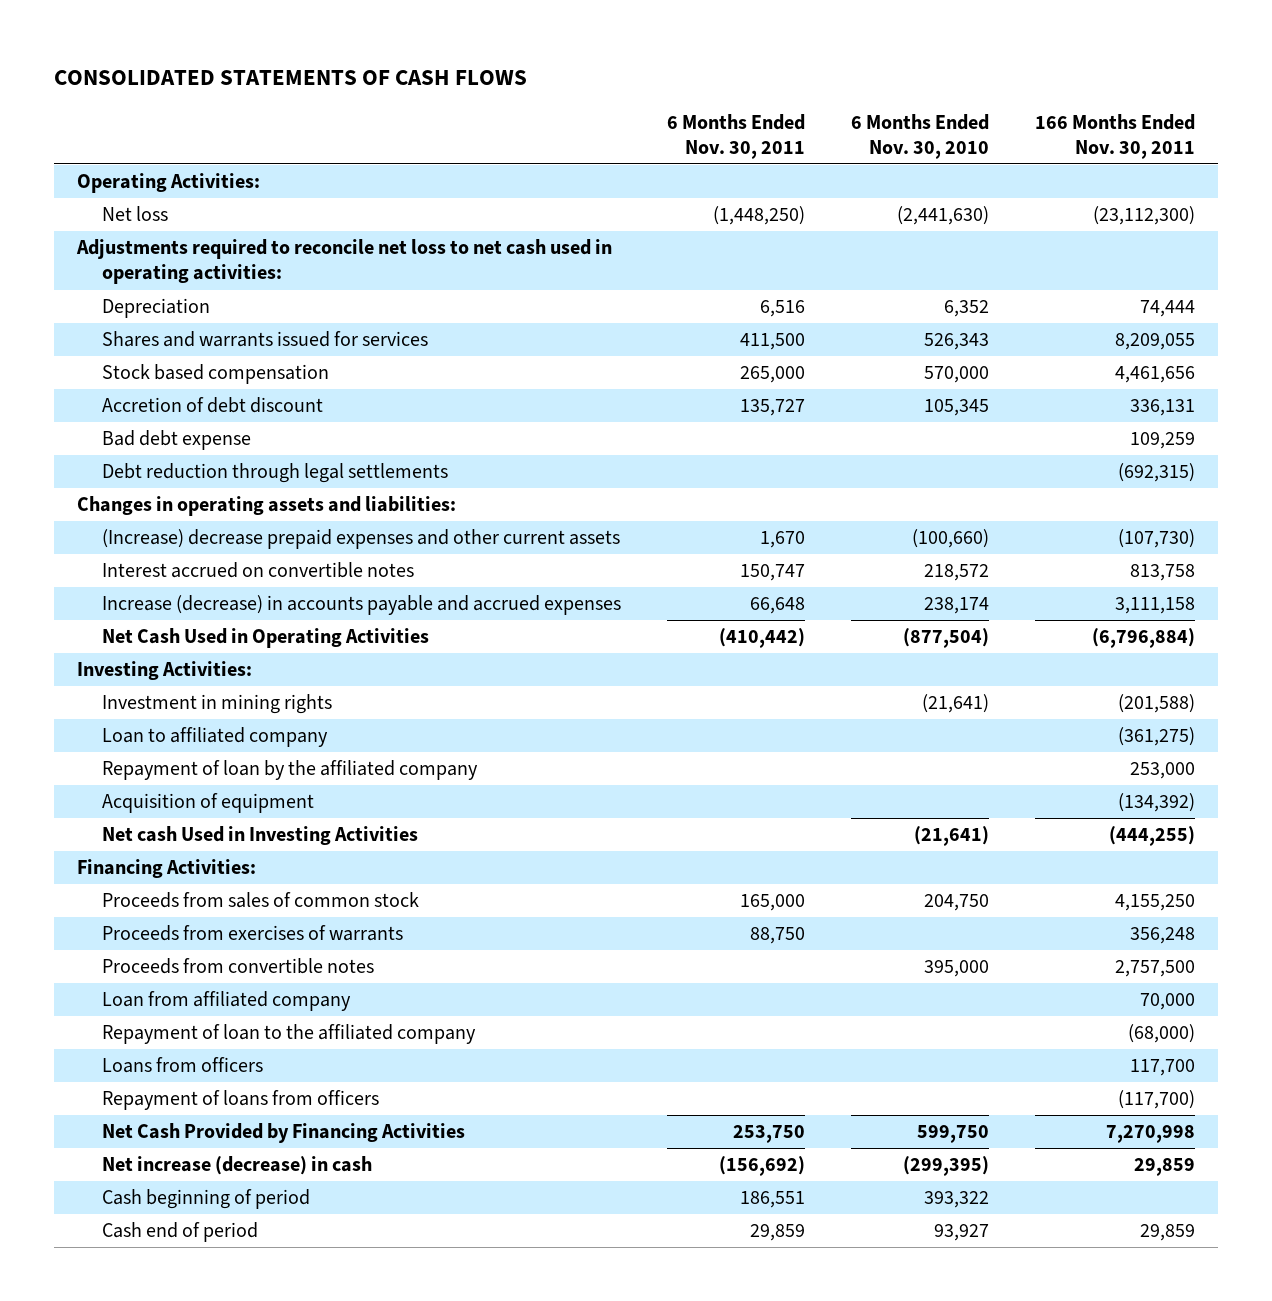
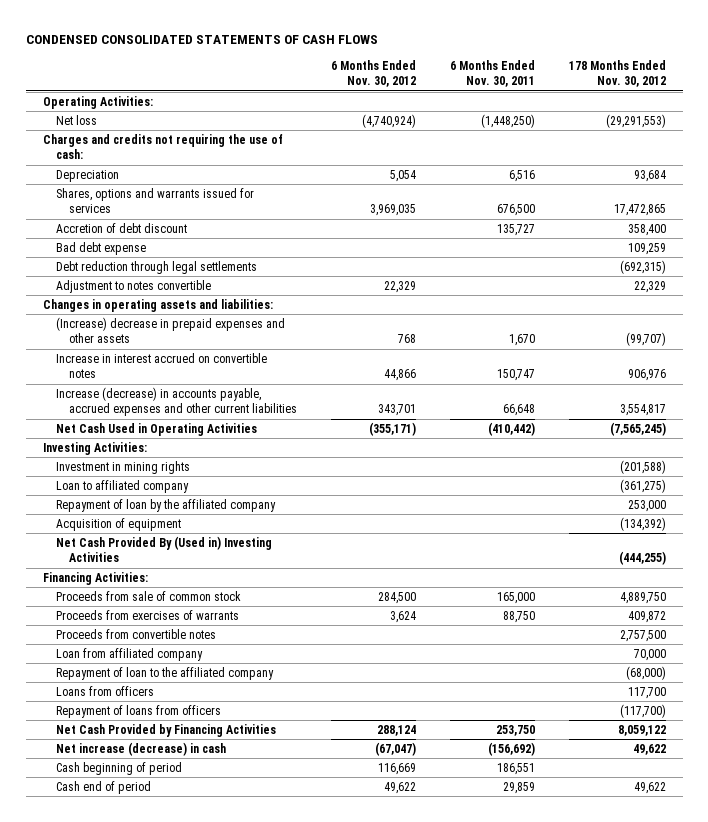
- CONSOLIDATED STATEMENTS OF CASH FLOWS
+ CONDENSED CONSOLIDATED STATEMENTS OF CASH FLOWS
- | 6 Months Ended Nov. 30, 2011 | 6 Months Ended Nov. 30, 2010 | 166 Months Ended Nov. 30, 2011
+ | 6 Months Ended Nov. 30, 2012 | 6 Months Ended Nov. 30, 2011 | 178 Months Ended Nov. 30, 2012
- Adjustments required to reconcile net loss to net cash used in operating activities:
+ Charges and credits not requiring the use of cash:
- Shares and warrants issued for services | 411,500 | 526,343 | 8,209,055
- Stock based compensation | 265,000 | 570,000 | 4,461,656
+ Shares, options and warrants issued for services | 3,969,035 | 676,500 | 17,472,865
+ Adjustment to notes convertible | 22,329 | | 22,329
- (Increase) decrease prepaid expenses and other current assets | 1,670 | (100,660) | (107,730)
- Interest accrued on convertible notes | 150,747 | 218,572 | 813,758
- Increase (decrease) in accounts payable and accrued expenses | 66,648 | 238,174 | 3,111,158
+ (Increase) decrease in prepaid expenses and other assets | 768 | 1,670 | (99,707)
+ Increase in interest accrued on convertible notes | 44,866 | 150,747 | 906,976
+ Increase (decrease) in accounts payable, accrued expenses and other current liabilities | 343,701 | 66,648 | 3,554,817
- Net cash Used in Investing Activities | | (21,641) | (444,255)
+ Net Cash Provided By (Used in) Investing Activities | | | (444,255)
- Proceeds from sales of common stock | 165,000 | 204,750 | 4,155,250
+ Proceeds from sale of common stock | 284,500 | 165,000 | 4,889,750

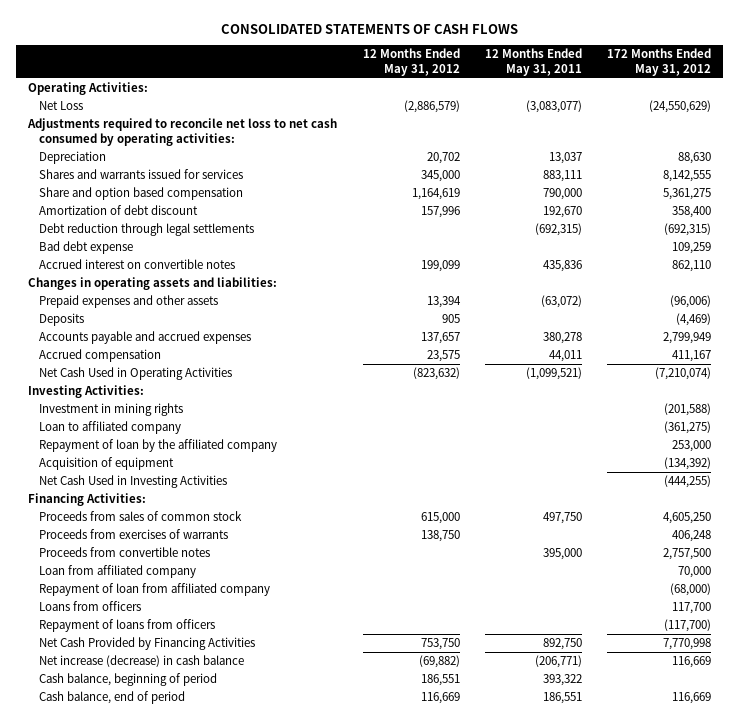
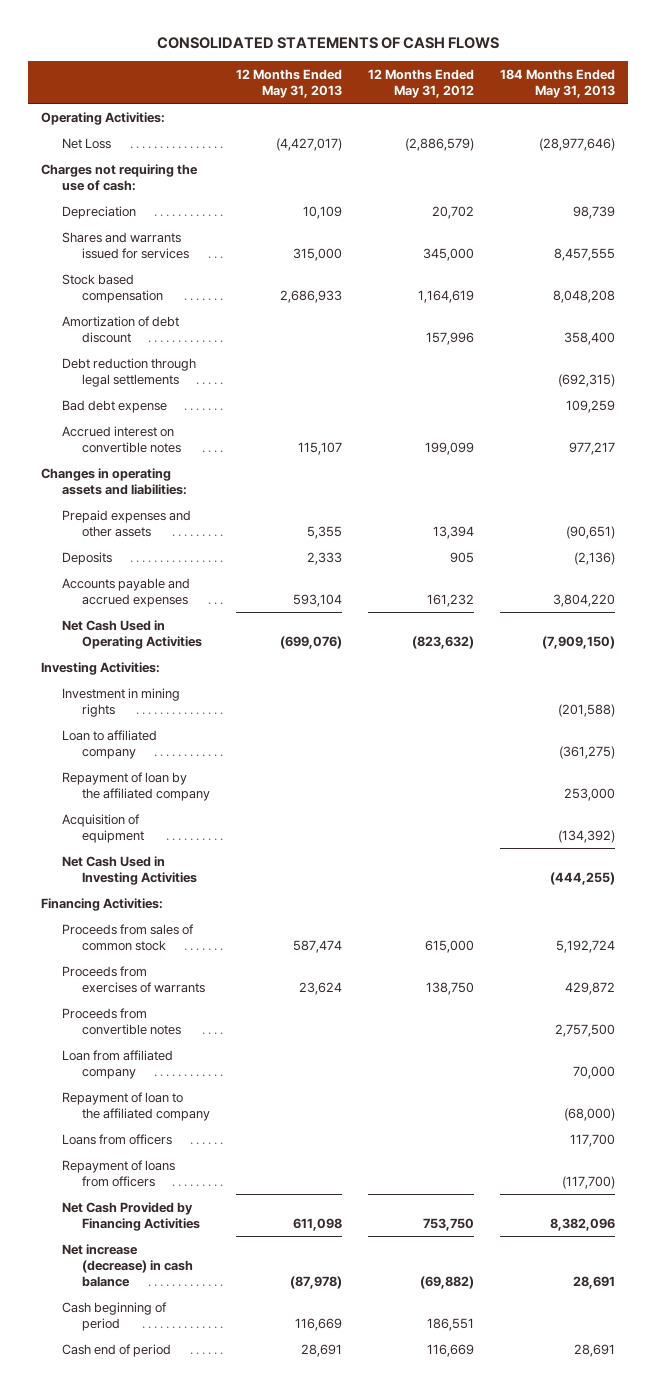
- | 12 Months Ended May 31, 2012 | 12 Months Ended May 31, 2011 | 172 Months Ended May 31, 2012
+ | 12 Months Ended May 31, 2013 | 12 Months Ended May 31, 2012 | 184 Months Ended May 31, 2013
- Adjustments required to reconcile net loss to net cash consumed by operating activities:
+ Charges not requiring the use of cash:
- Share and option based compensation | 1,164,619 | 790,000 | 5,361,275
+ Stock based compensation | 2,686,933 | 1,164,619 | 8,048,208
- Accounts payable and accrued expenses | 137,657 | 380,278 | 2,799,949
- Accrued compensation | 23,575 | 44,011 | 411,167
+ Accounts payable and accrued expenses | 593,104 | 161,232 | 3,804,220
- Repayment of loan from affiliated company | | | (68,000)
+ Repayment of loan to the affiliated company | | | (68,000)
- Cash balance, beginning of period | 186,551 | 393,322 |
- Cash balance, end of period | 116,669 | 186,551 | 116,669
+ Cash beginning of period | 116,669 | 186,551 |
+ Cash end of period | 28,691 | 116,669 | 28,691

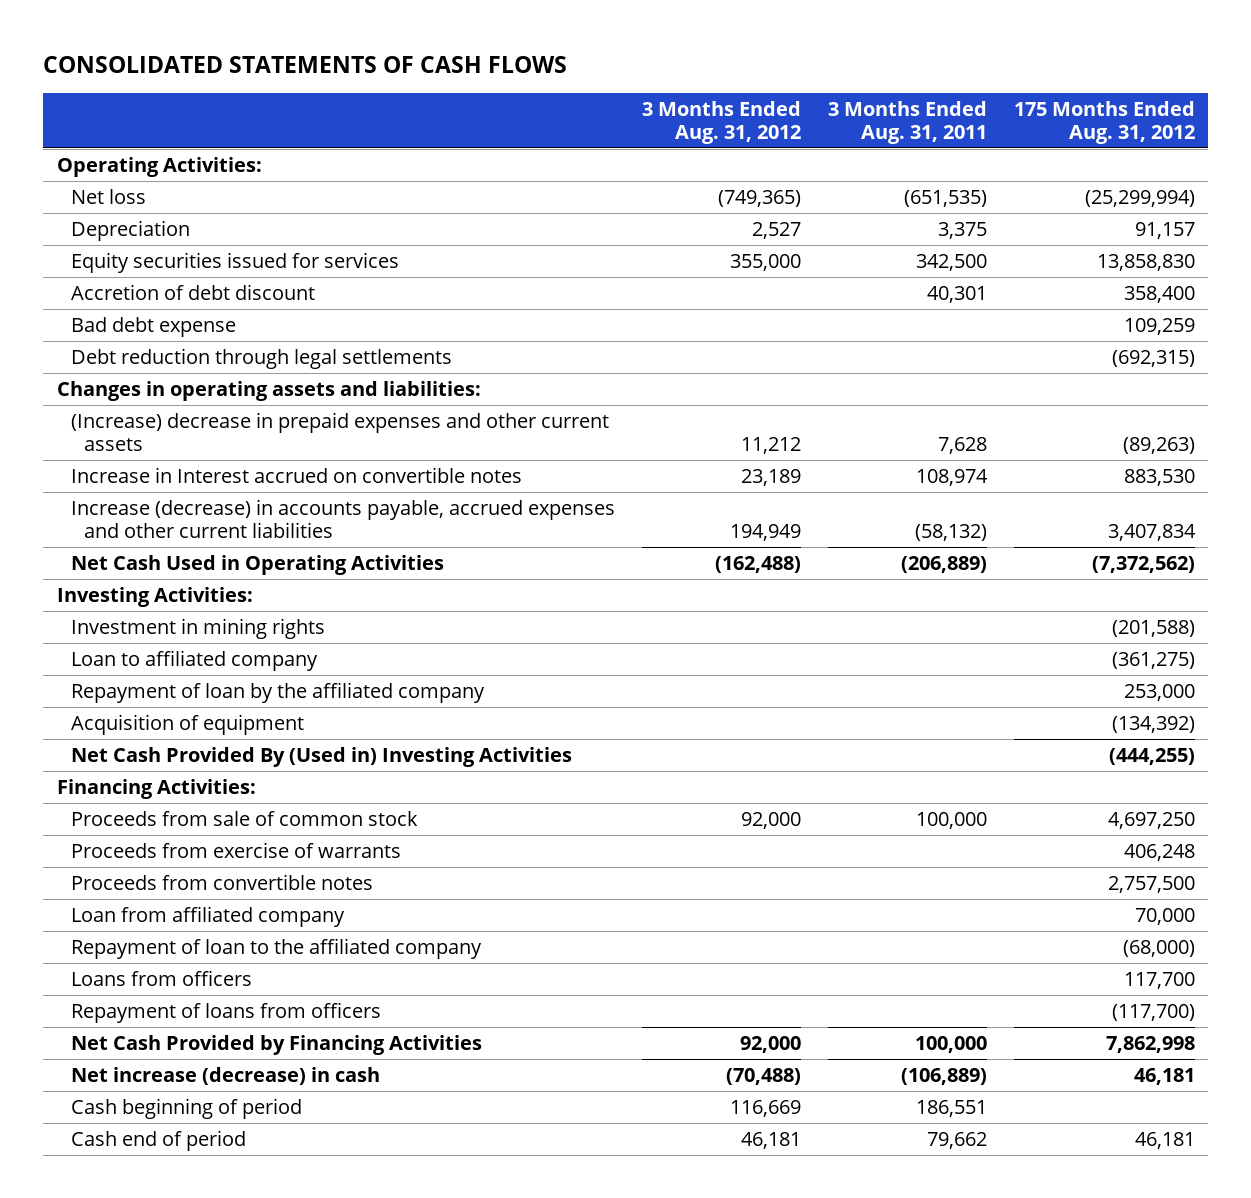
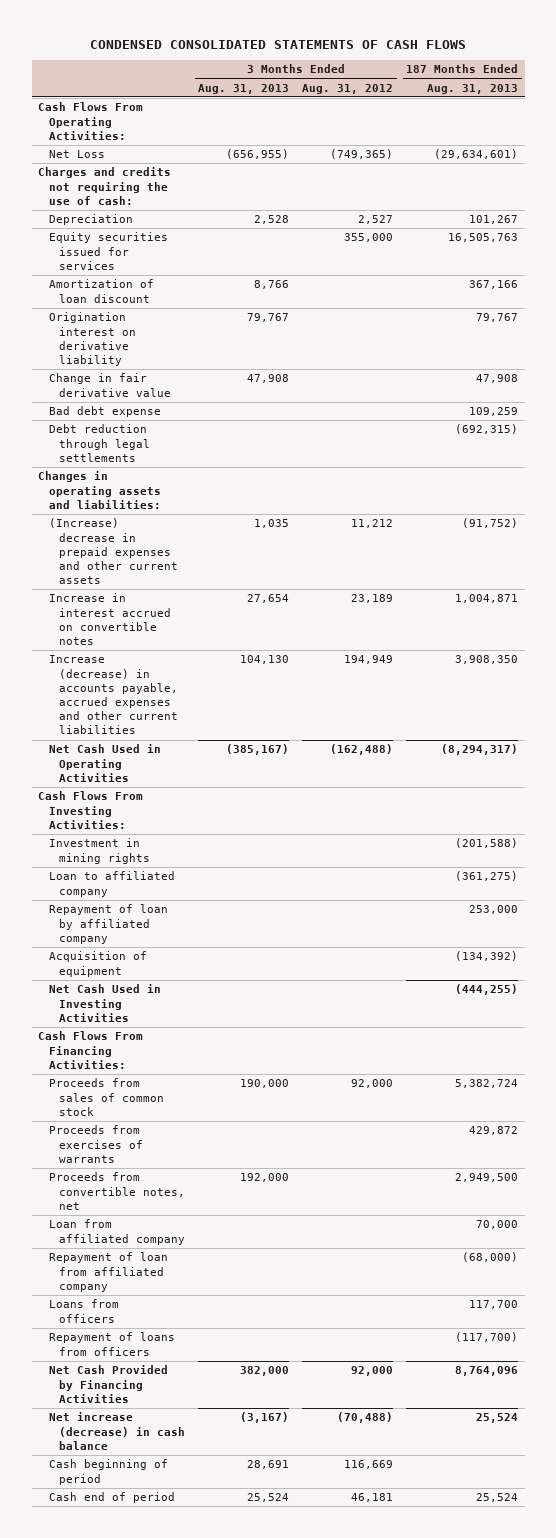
- CONSOLIDATED STATEMENTS OF CASH FLOWS
+ CONDENSED CONSOLIDATED STATEMENTS OF CASH FLOWS
- | 3 Months Ended Aug. 31, 2012 | 3 Months Ended Aug. 31, 2011 | 175 Months Ended Aug. 31, 2012
+ | 3 Months Ended Aug. 31, 2013 | 3 Months Ended Aug. 31, 2012 | 187 Months Ended Aug. 31, 2013
- Operating Activities:
- Net loss | (749,365) | (651,535) | (25,299,994)
+ Cash Flows From Operating Activities:
+ Net Loss | (656,955) | (749,365) | (29,634,601)
+ Charges and credits not requiring the use of cash:
- Accretion of debt discount | | 40,301 | 358,400
+ Amortization of loan discount | 8,766 | | 367,166
+ Origination interest on derivative liability | 79,767 | | 79,767
+ Change in fair derivative value | 47,908 | | 47,908
- Increase in Interest accrued on convertible notes | 23,189 | 108,974 | 883,530
+ Increase in interest accrued on convertible notes | 27,654 | 23,189 | 1,004,871
- Investing Activities:
+ Cash Flows From Investing Activities:
- Repayment of loan by the affiliated company | | | 253,000
+ Repayment of loan by affiliated company | | | 253,000
- Net Cash Provided By (Used in) Investing Activities | | | (444,255)
- Financing Activities:
- Proceeds from sale of common stock | 92,000 | 100,000 | 4,697,250
- Proceeds from exercise of warrants | | | 406,248
- Proceeds from convertible notes | | | 2,757,500
+ Net Cash Used in Investing Activities | | | (444,255)
+ Cash Flows From Financing Activities:
+ Proceeds from sales of common stock | 190,000 | 92,000 | 5,382,724
+ Proceeds from exercises of warrants | | | 429,872
+ Proceeds from convertible notes, net | 192,000 | | 2,949,500
- Repayment of loan to the affiliated company | | | (68,000)
+ Repayment of loan from affiliated company | | | (68,000)
- Net increase (decrease) in cash | (70,488) | (106,889) | 46,181
+ Net increase (decrease) in cash balance | (3,167) | (70,488) | 25,524

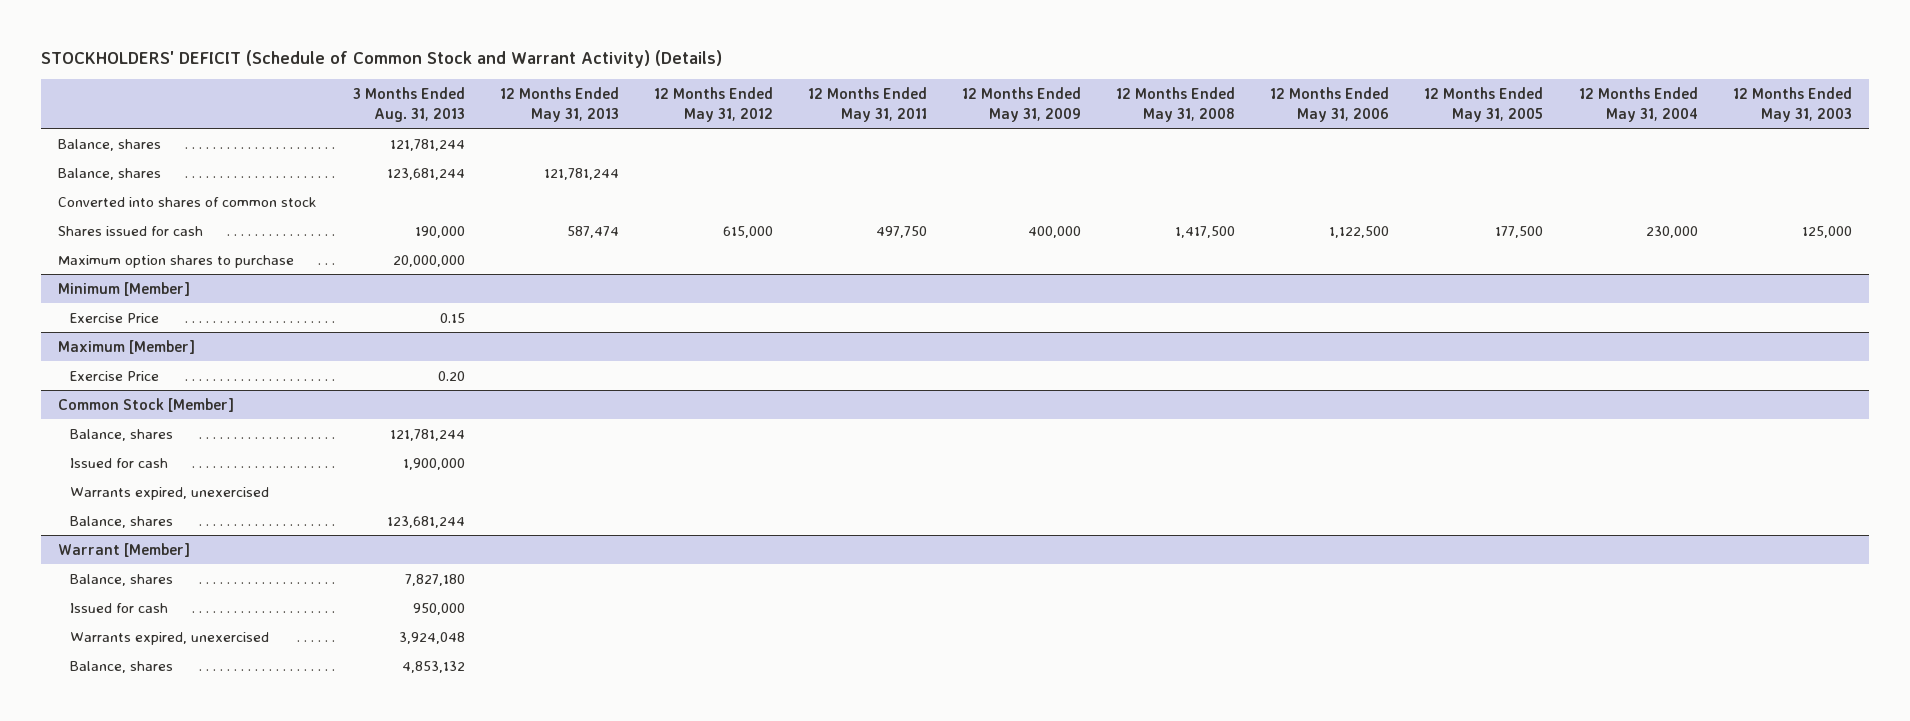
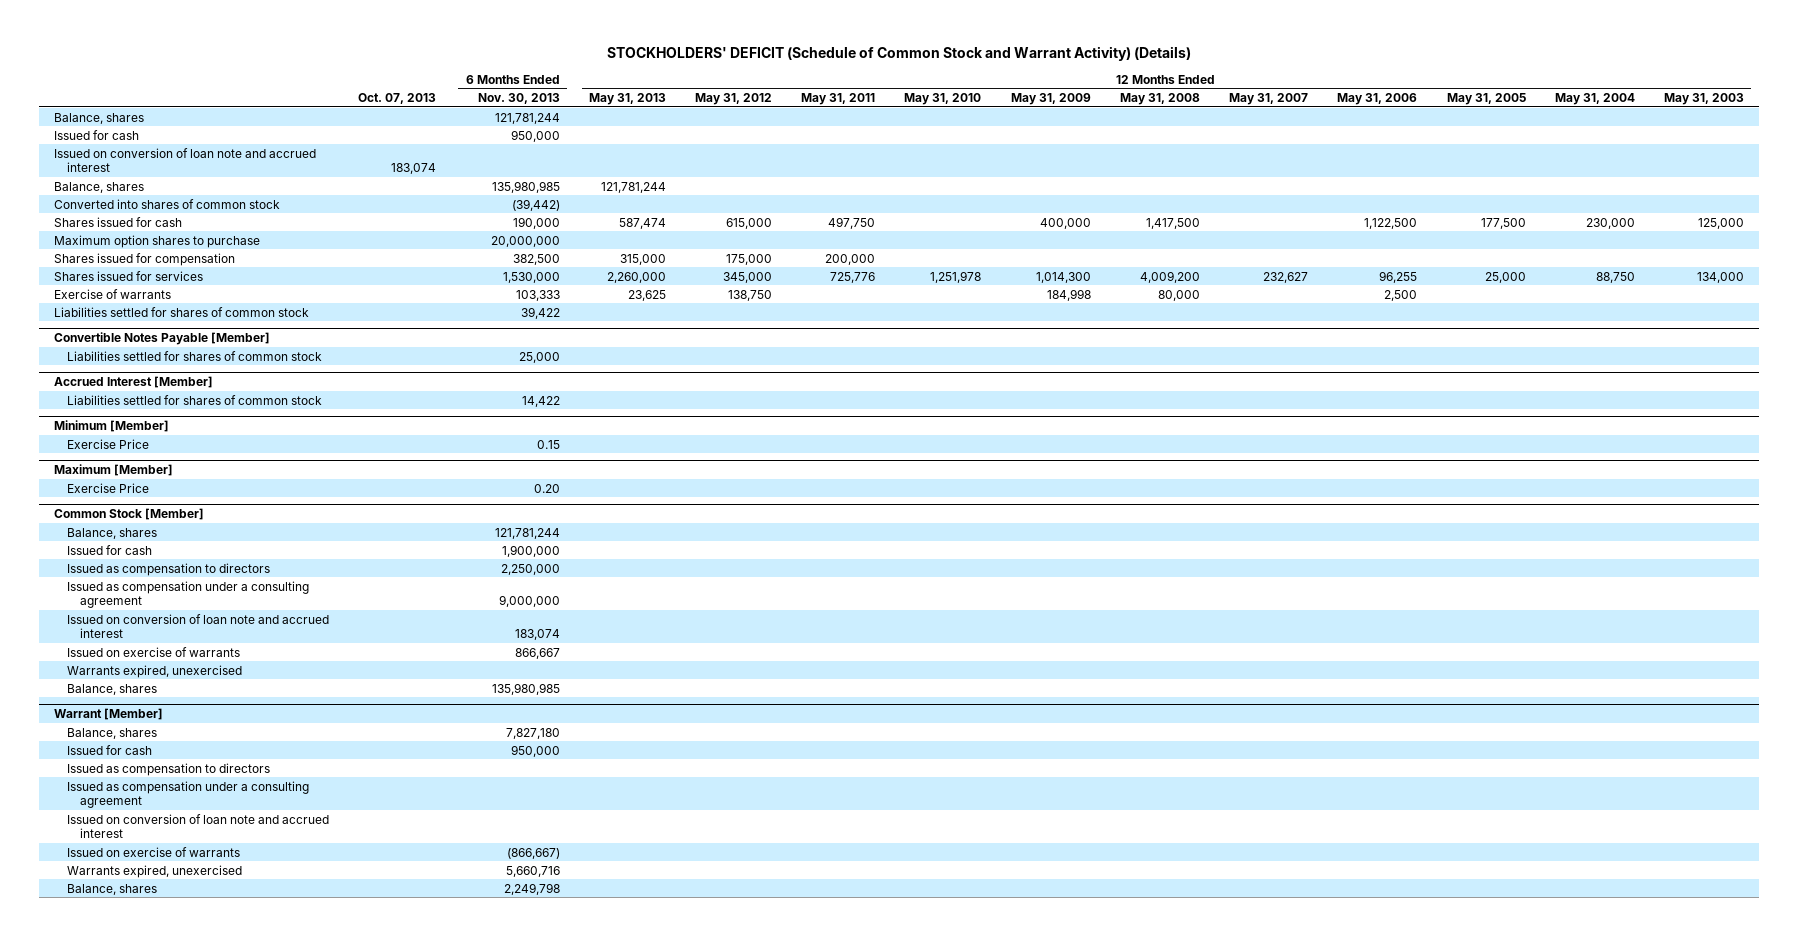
- | 3 Months Ended Aug. 31, 2013 | 12 Months Ended May 31, 2013 | 12 Months Ended May 31, 2012 | 12 Months Ended May 31, 2011 | 12 Months Ended May 31, 2009 | 12 Months Ended May 31, 2008 | 12 Months Ended May 31, 2006 | 12 Months Ended May 31, 2005 | 12 Months Ended May 31, 2004 | 12 Months Ended May 31, 2003
+ | Oct. 07, 2013 | 6 Months Ended Nov. 30, 2013 | 12 Months Ended May 31, 2013 | 12 Months Ended May 31, 2012 | 12 Months Ended May 31, 2011 | 12 Months Ended May 31, 2010 | 12 Months Ended May 31, 2009 | 12 Months Ended May 31, 2008 | 12 Months Ended May 31, 2007 | 12 Months Ended May 31, 2006 | 12 Months Ended May 31, 2005 | 12 Months Ended May 31, 2004 | 12 Months Ended May 31, 2003
+ Issued for cash | | 950,000 | | | | | | | | | | |
+ Issued on conversion of loan note and accrued interest | 183,074 | | | | | | | | | | | |
+ Shares issued for compensation | | 382,500 | 315,000 | 175,000 | 200,000 | | | | | | | |
+ Shares issued for services | | 1,530,000 | 2,260,000 | 345,000 | 725,776 | 1,251,978 | 1,014,300 | 4,009,200 | 232,627 | 96,255 | 25,000 | 88,750 | 134,000
+ Exercise of warrants | | 103,333 | 23,625 | 138,750 | | | 184,998 | 80,000 | | 2,500 | | |
+ Liabilities settled for shares of common stock | | 39,422 | | | | | | | | | | |
+ Convertible Notes Payable [Member]
+ Liabilities settled for shares of common stock | | 25,000 | | | | | | | | | | |
+ Accrued Interest [Member]
+ Liabilities settled for shares of common stock | | 14,422 | | | | | | | | | | |
@ Common Stock [Member]
+ Issued as compensation to directors | | 2,250,000 | | | | | | | | | | |
+ Issued as compensation under a consulting agreement | | 9,000,000 | | | | | | | | | | |
+ Issued on conversion of loan note and accrued interest | | 183,074 | | | | | | | | | | |
+ Issued on exercise of warrants | | 866,667 | | | | | | | | | | |
@ Warrant [Member]
+ Issued as compensation to directors
+ Issued as compensation under a consulting agreement
+ Issued on conversion of loan note and accrued interest
+ Issued on exercise of warrants | | (866,667) | | | | | | | | | | |

